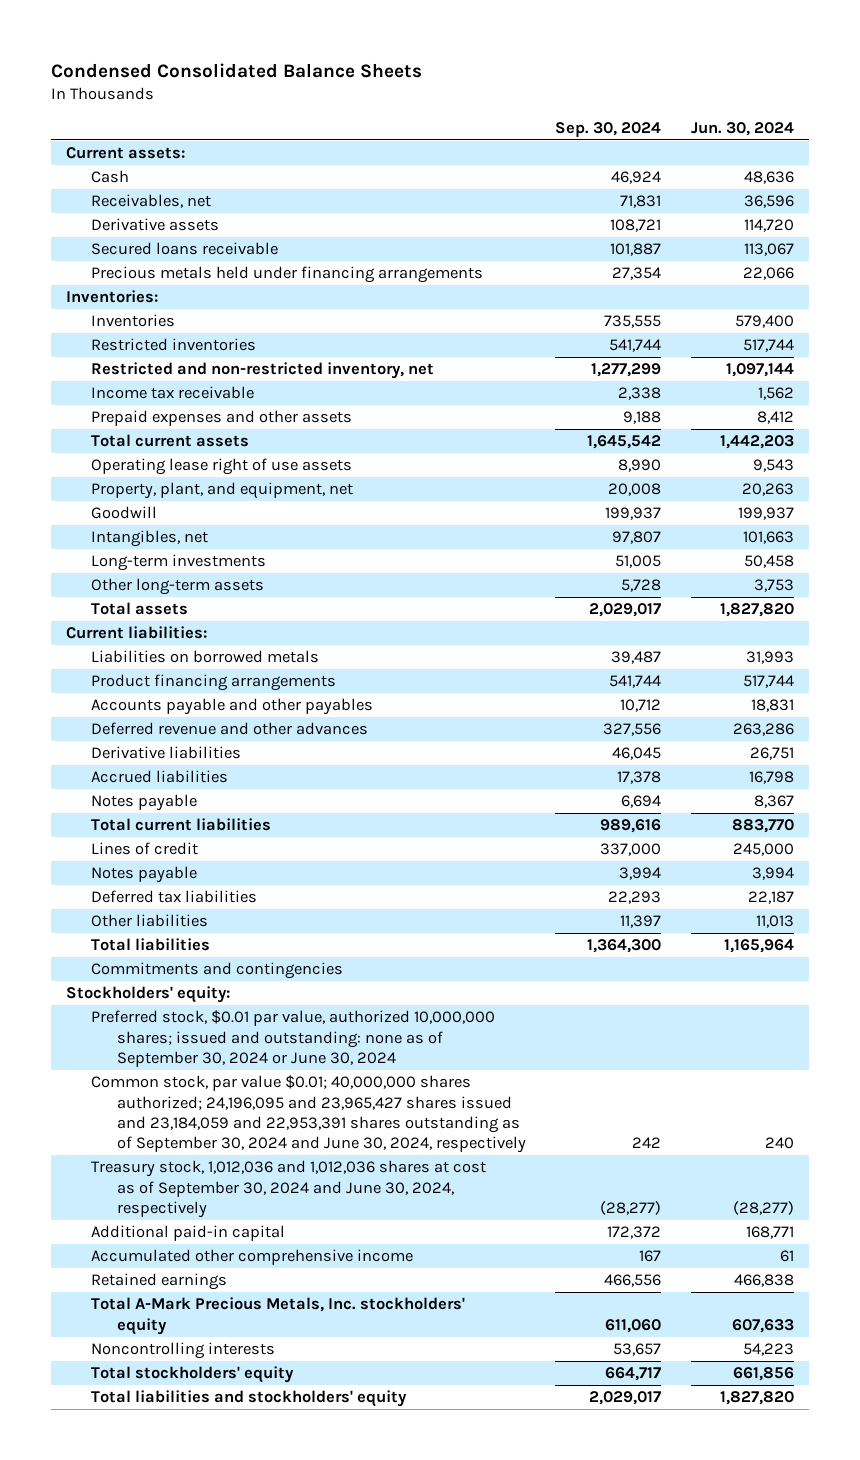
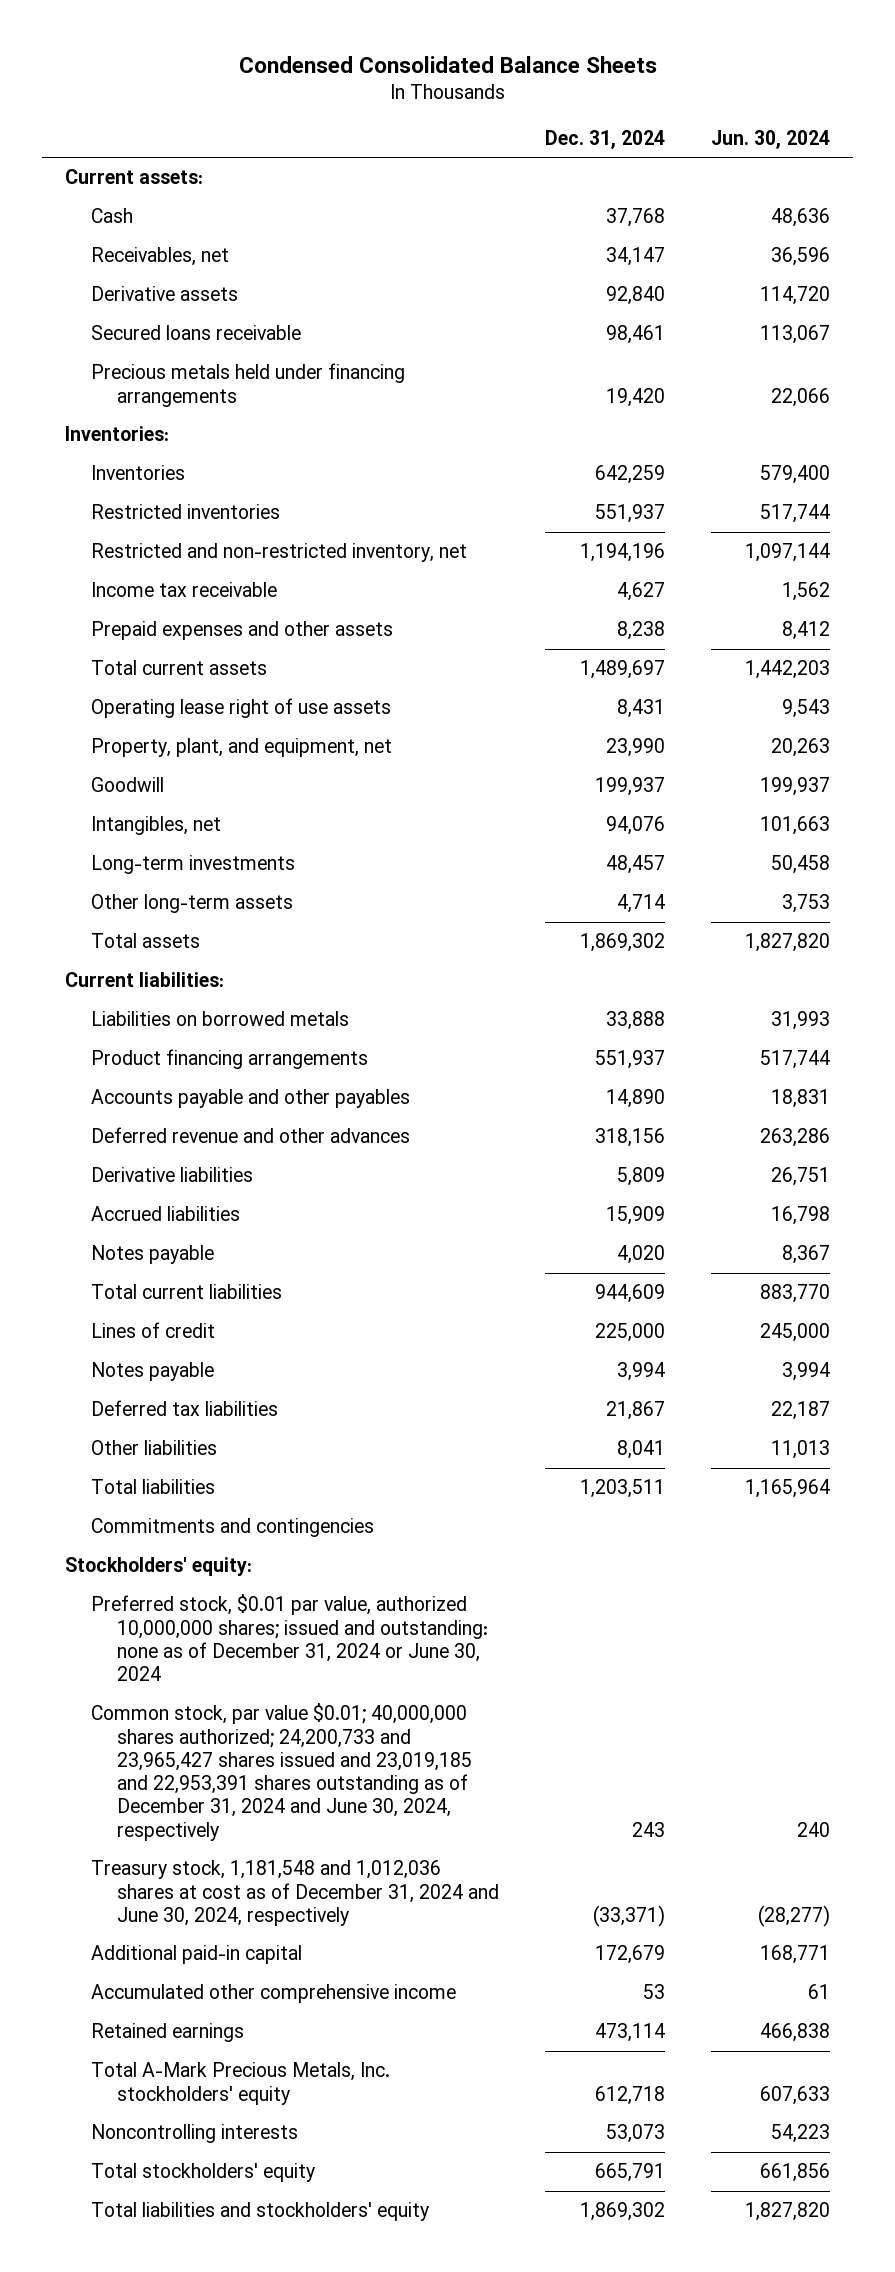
- | Sep. 30, 2024 | Jun. 30, 2024
+ | Dec. 31, 2024 | Jun. 30, 2024
- Preferred stock, $0.01 par value, authorized 10,000,000 shares; issued and outstanding: none as of September 30, 2024 or June 30, 2024
- Common stock, par value $0.01; 40,000,000 shares authorized; 24,196,095 and 23,965,427 shares issued and 23,184,059 and 22,953,391 shares outstanding as of September 30, 2024 and June 30, 2024, respectively | 242 | 240
- Treasury stock, 1,012,036 and 1,012,036 shares at cost as of September 30, 2024 and June 30, 2024, respectively | (28,277) | (28,277)
+ Preferred stock, $0.01 par value, authorized 10,000,000 shares; issued and outstanding: none as of December 31, 2024 or June 30, 2024
+ Common stock, par value $0.01; 40,000,000 shares authorized; 24,200,733 and 23,965,427 shares issued and 23,019,185 and 22,953,391 shares outstanding as of December 31, 2024 and June 30, 2024, respectively | 243 | 240
+ Treasury stock, 1,181,548 and 1,012,036 shares at cost as of December 31, 2024 and June 30, 2024, respectively | (33,371) | (28,277)

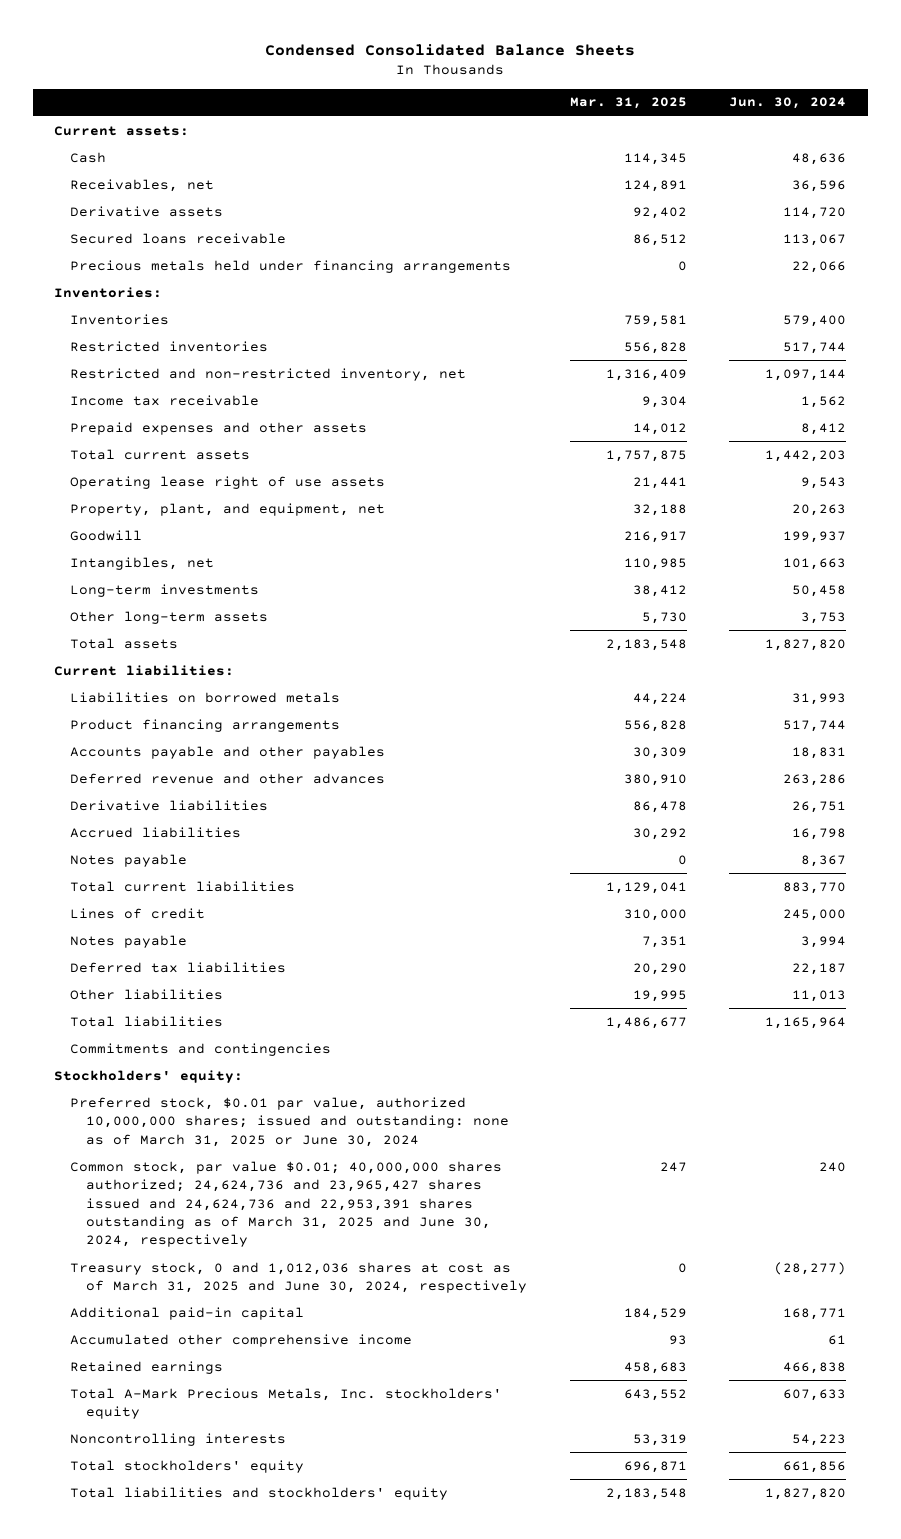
- | Dec. 31, 2024 | Jun. 30, 2024
+ | Mar. 31, 2025 | Jun. 30, 2024
- Preferred stock, $0.01 par value, authorized 10,000,000 shares; issued and outstanding: none as of December 31, 2024 or June 30, 2024
- Common stock, par value $0.01; 40,000,000 shares authorized; 24,200,733 and 23,965,427 shares issued and 23,019,185 and 22,953,391 shares outstanding as of December 31, 2024 and June 30, 2024, respectively | 243 | 240
- Treasury stock, 1,181,548 and 1,012,036 shares at cost as of December 31, 2024 and June 30, 2024, respectively | (33,371) | (28,277)
+ Preferred stock, $0.01 par value, authorized 10,000,000 shares; issued and outstanding: none as of March 31, 2025 or June 30, 2024
+ Common stock, par value $0.01; 40,000,000 shares authorized; 24,624,736 and 23,965,427 shares issued and 24,624,736 and 22,953,391 shares outstanding as of March 31, 2025 and June 30, 2024, respectively | 247 | 240
+ Treasury stock, 0 and 1,012,036 shares at cost as of March 31, 2025 and June 30, 2024, respectively | 0 | (28,277)

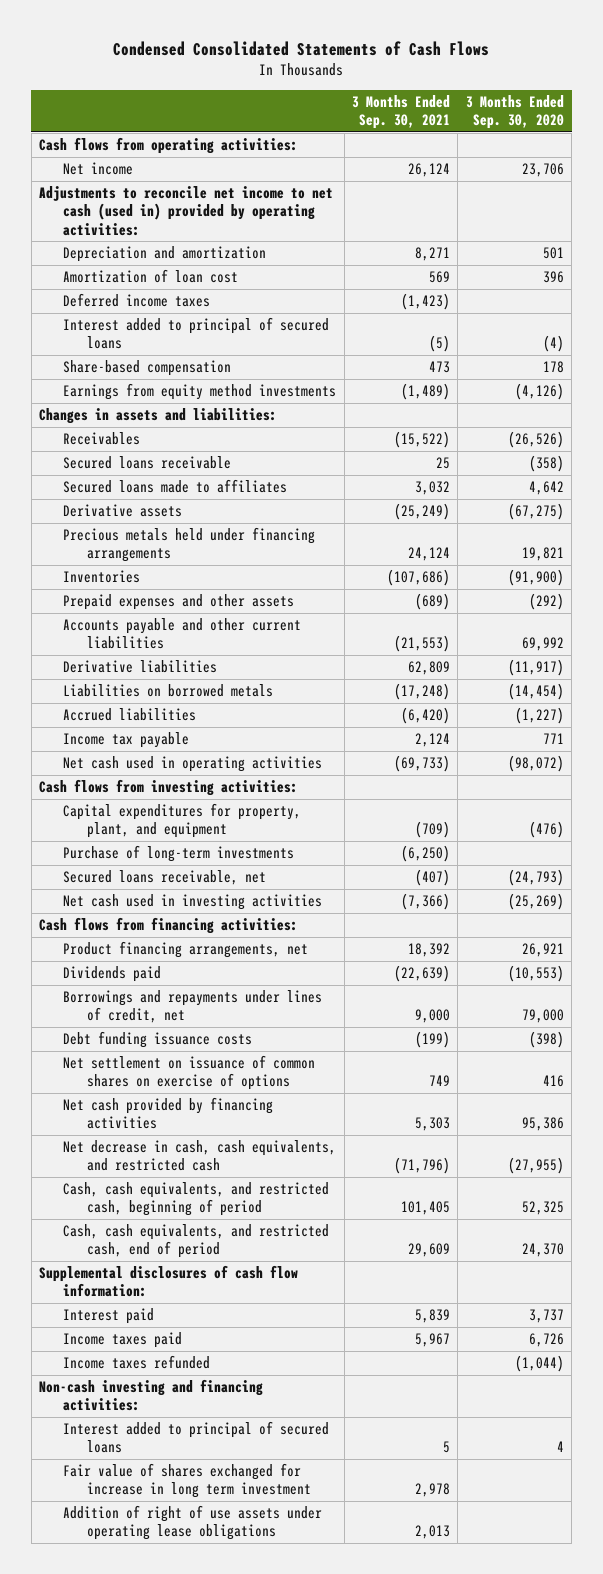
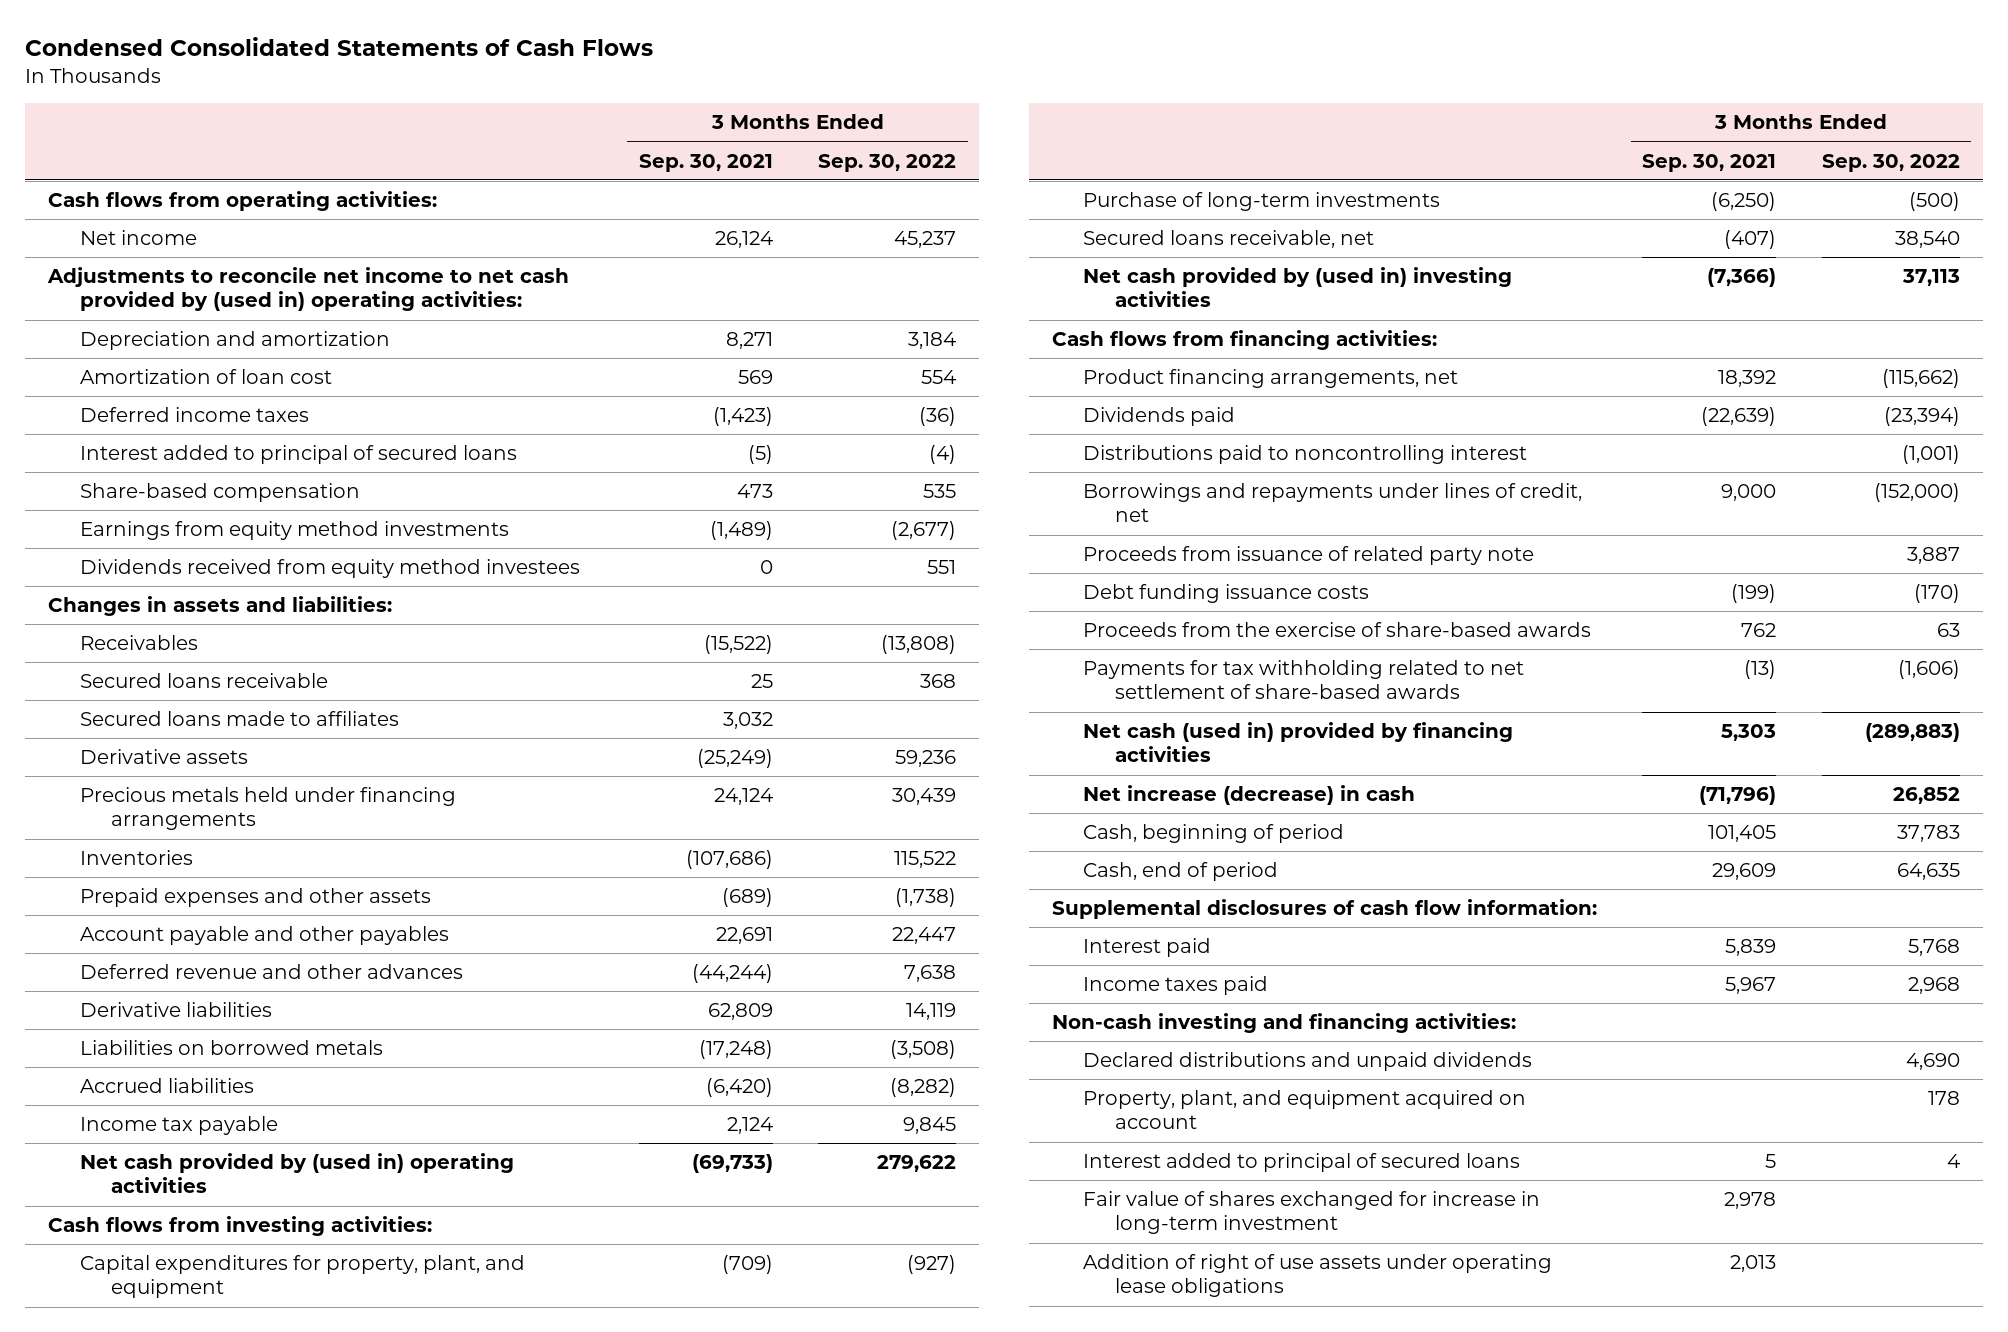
- | 3 Months Ended Sep. 30, 2021 | 3 Months Ended Sep. 30, 2020
+ | 3 Months Ended Sep. 30, 2021 | 3 Months Ended Sep. 30, 2022
- Adjustments to reconcile net income to net cash (used in) provided by operating activities:
+ Adjustments to reconcile net income to net cash provided by (used in) operating activities:
+ Dividends received from equity method investees | 0 | 551
- Accounts payable and other current liabilities | (21,553) | 69,992
+ Account payable and other payables | 22,691 | 22,447
+ Deferred revenue and other advances | (44,244) | 7,638
- Net cash used in operating activities | (69,733) | (98,072)
+ Net cash provided by (used in) operating activities | (69,733) | 279,622
- Net cash used in investing activities | (7,366) | (25,269)
+ Net cash provided by (used in) investing activities | (7,366) | 37,113
+ Distributions paid to noncontrolling interest | | (1,001)
+ Proceeds from issuance of related party note | | 3,887
- Net settlement on issuance of common shares on exercise of options | 749 | 416
- Net cash provided by financing activities | 5,303 | 95,386
- Net decrease in cash, cash equivalents, and restricted cash | (71,796) | (27,955)
- Cash, cash equivalents, and restricted cash, beginning of period | 101,405 | 52,325
- Cash, cash equivalents, and restricted cash, end of period | 29,609 | 24,370
+ Proceeds from the exercise of share-based awards | 762 | 63
+ Payments for tax withholding related to net settlement of share-based awards | (13) | (1,606)
+ Net cash (used in) provided by financing activities | 5,303 | (289,883)
+ Net increase (decrease) in cash | (71,796) | 26,852
+ Cash, beginning of period | 101,405 | 37,783
+ Cash, end of period | 29,609 | 64,635
- Income taxes refunded | | (1,044)
+ Declared distributions and unpaid dividends | | 4,690
+ Property, plant, and equipment acquired on account | | 178
- Fair value of shares exchanged for increase in long term investment | 2,978 |
+ Fair value of shares exchanged for increase in long-term investment | 2,978 |

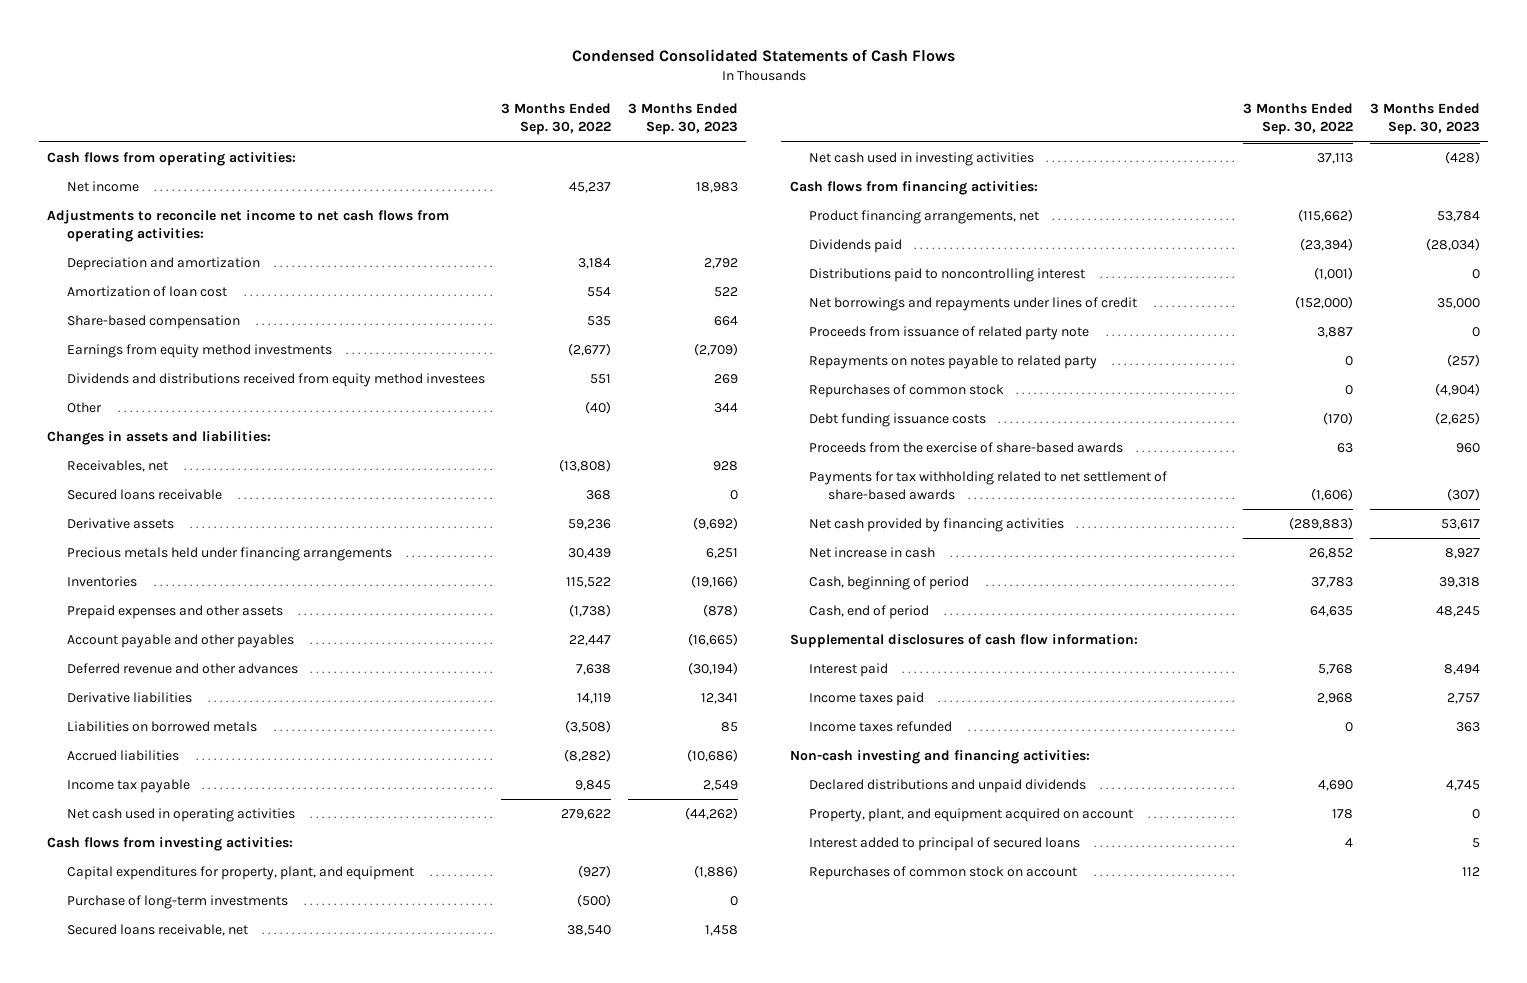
- | 3 Months Ended Sep. 30, 2021 | 3 Months Ended Sep. 30, 2022
+ | 3 Months Ended Sep. 30, 2022 | 3 Months Ended Sep. 30, 2023
- Adjustments to reconcile net income to net cash provided by (used in) operating activities:
+ Adjustments to reconcile net income to net cash flows from operating activities:
- Deferred income taxes | (1,423) | (36)
- Interest added to principal of secured loans | (5) | (4)
- Dividends received from equity method investees | 0 | 551
+ Dividends and distributions received from equity method investees | 551 | 269
+ Other | (40) | 344
- Receivables | (15,522) | (13,808)
+ Receivables, net | (13,808) | 928
- Secured loans made to affiliates | 3,032 |
- Net cash provided by (used in) operating activities | (69,733) | 279,622
+ Net cash used in operating activities | 279,622 | (44,262)
- Net cash provided by (used in) investing activities | (7,366) | 37,113
+ Net cash used in investing activities | 37,113 | (428)
- Borrowings and repayments under lines of credit, net | 9,000 | (152,000)
+ Net borrowings and repayments under lines of credit | (152,000) | 35,000
+ Repayments on notes payable to related party | 0 | (257)
+ Repurchases of common stock | 0 | (4,904)
- Net cash (used in) provided by financing activities | 5,303 | (289,883)
- Net increase (decrease) in cash | (71,796) | 26,852
+ Net cash provided by financing activities | (289,883) | 53,617
+ Net increase in cash | 26,852 | 8,927
+ Income taxes refunded | 0 | 363
- Fair value of shares exchanged for increase in long-term investment | 2,978 |
- Addition of right of use assets under operating lease obligations | 2,013 |
+ Repurchases of common stock on account | | 112

